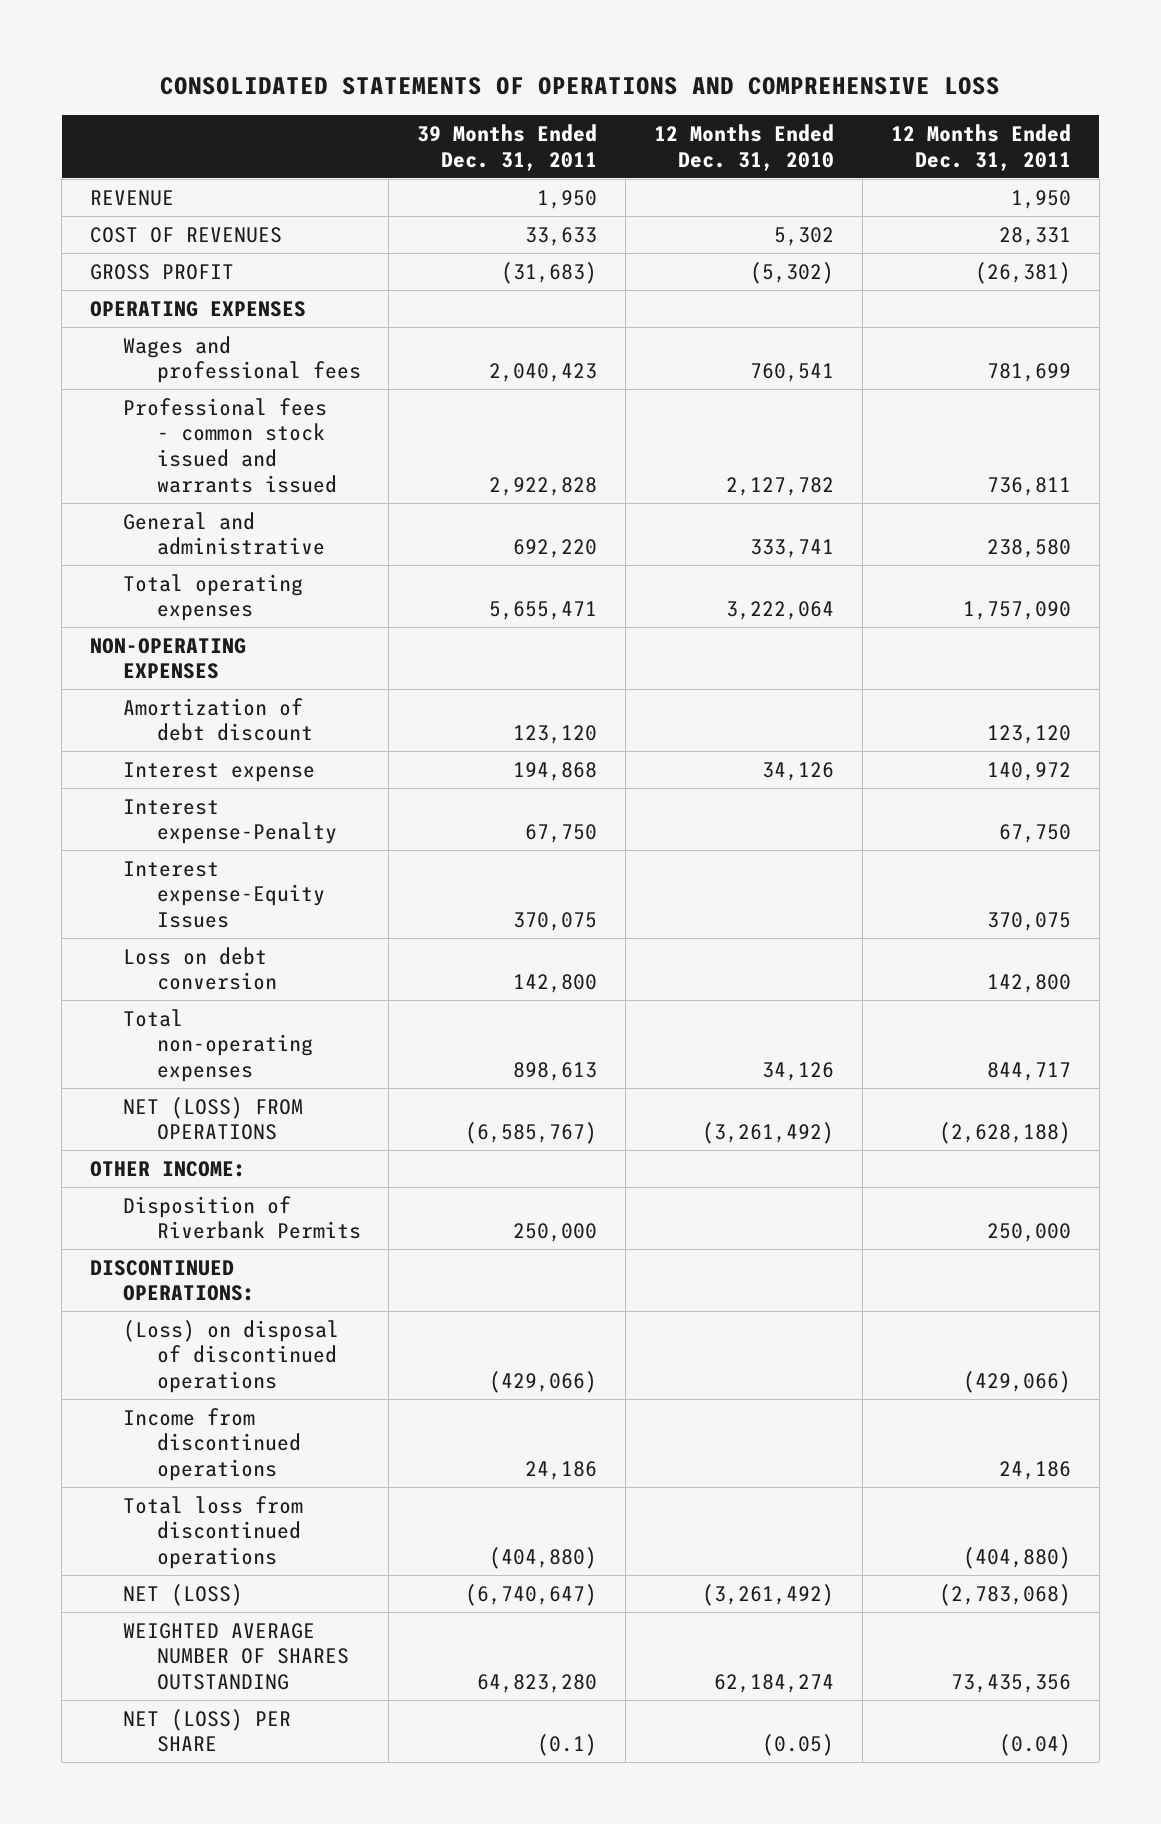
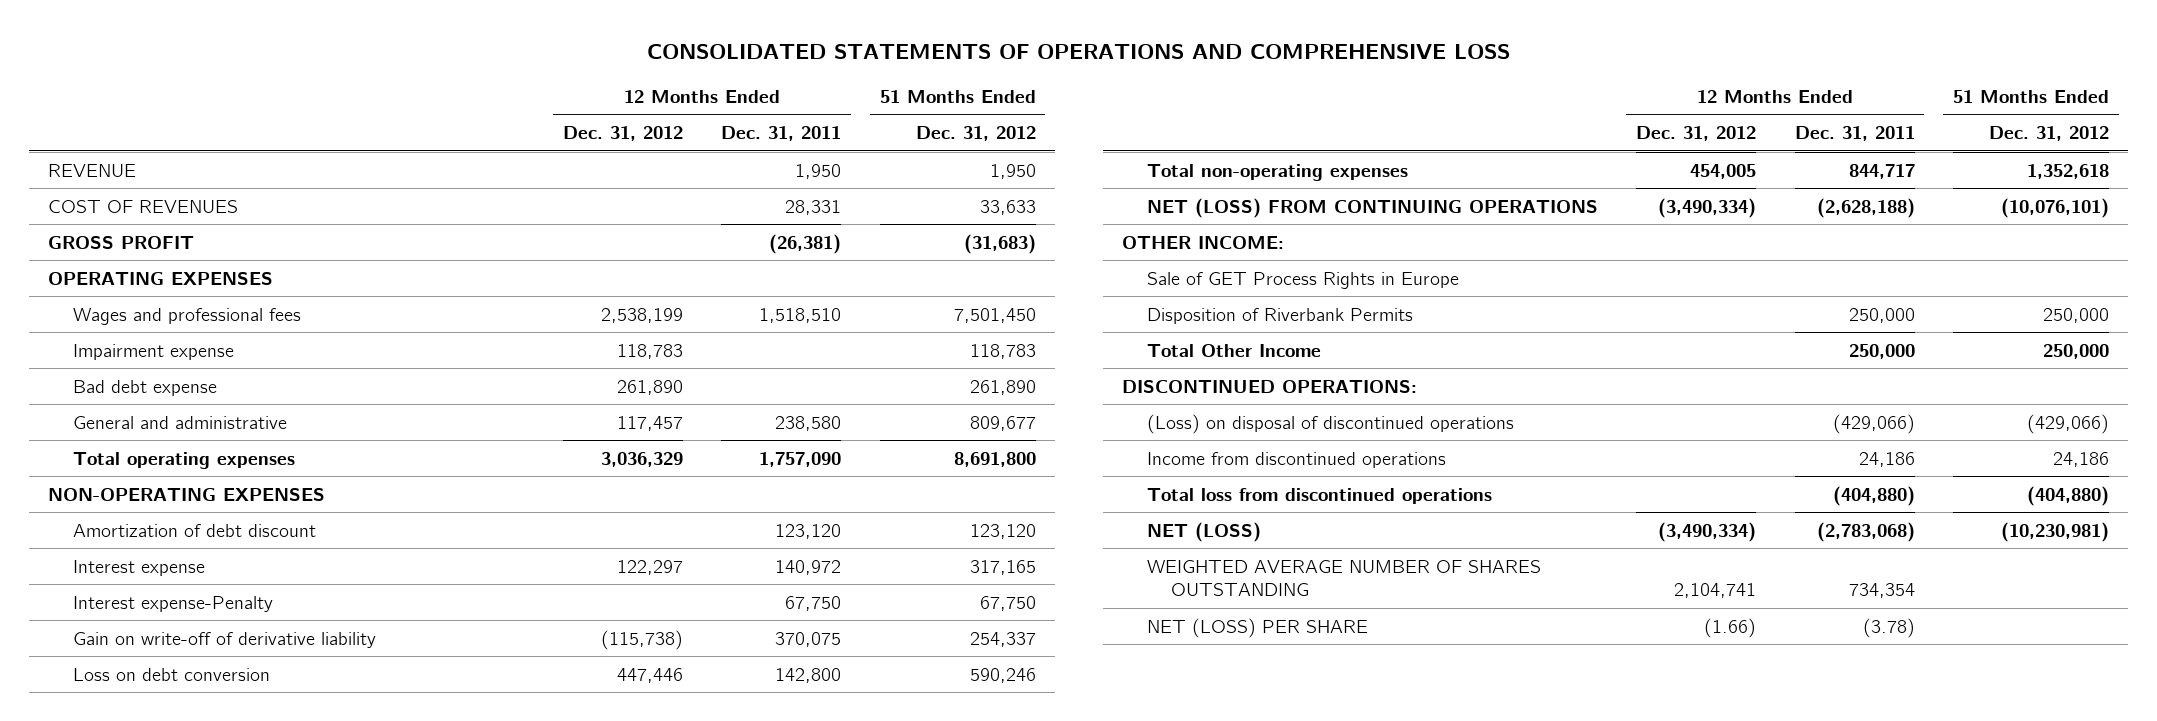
- | 39 Months Ended Dec. 31, 2011 | 12 Months Ended Dec. 31, 2010 | 12 Months Ended Dec. 31, 2011
+ | 12 Months Ended Dec. 31, 2012 | 12 Months Ended Dec. 31, 2011 | 51 Months Ended Dec. 31, 2012
- Wages and professional fees | 2,040,423 | 760,541 | 781,699
- Professional fees - common stock issued and warrants issued | 2,922,828 | 2,127,782 | 736,811
+ Wages and professional fees | 2,538,199 | 1,518,510 | 7,501,450
+ Impairment expense | 118,783 | | 118,783
+ Bad debt expense | 261,890 | | 261,890
- Interest expense-Equity Issues | 370,075 | | 370,075
+ Gain on write-off of derivative liability | (115,738) | 370,075 | 254,337
- NET (LOSS) FROM OPERATIONS | (6,585,767) | (3,261,492) | (2,628,188)
+ NET (LOSS) FROM CONTINUING OPERATIONS | (3,490,334) | (2,628,188) | (10,076,101)
+ Sale of GET Process Rights in Europe
+ Total Other Income | | 250,000 | 250,000
- WEIGHTED AVERAGE NUMBER OF SHARES OUTSTANDING | 64,823,280 | 62,184,274 | 73,435,356
- NET (LOSS) PER SHARE | (0.1) | (0.05) | (0.04)
+ WEIGHTED AVERAGE NUMBER OF SHARES OUTSTANDING | 2,104,741 | 734,354 |
+ NET (LOSS) PER SHARE | (1.66) | (3.78) |

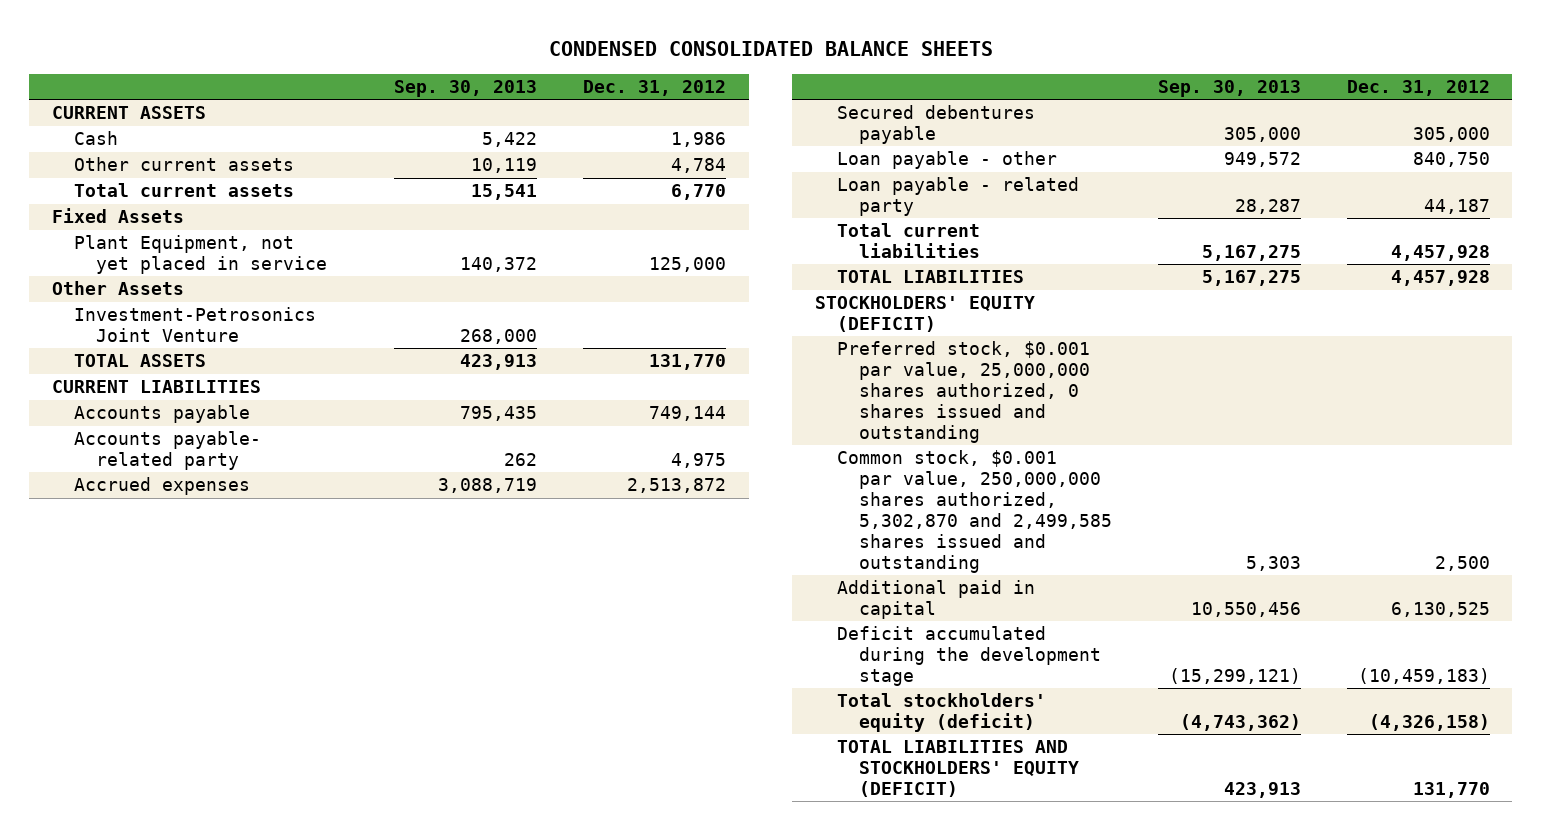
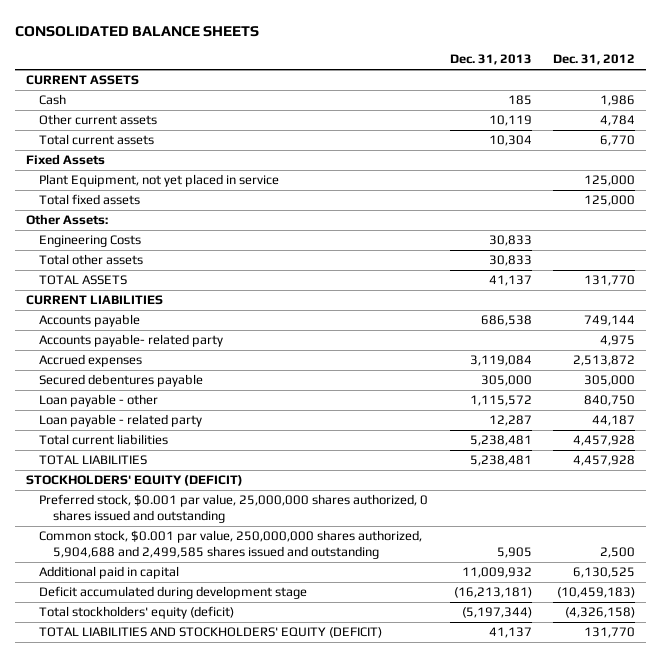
- CONDENSED CONSOLIDATED BALANCE SHEETS
+ CONSOLIDATED BALANCE SHEETS
- | Sep. 30, 2013 | Dec. 31, 2012
+ | Dec. 31, 2013 | Dec. 31, 2012
- Other Assets
- Investment-Petrosonics Joint Venture | 268,000 |
+ Total fixed assets | | 125,000
+ Other Assets:
+ Engineering Costs | 30,833 |
+ Total other assets | 30,833 |
- Common stock, $0.001 par value, 250,000,000 shares authorized, 5,302,870 and 2,499,585 shares issued and outstanding | 5,303 | 2,500
+ Common stock, $0.001 par value, 250,000,000 shares authorized, 5,904,688 and 2,499,585 shares issued and outstanding | 5,905 | 2,500
- Deficit accumulated during the development stage | (15,299,121) | (10,459,183)
+ Deficit accumulated during development stage | (16,213,181) | (10,459,183)

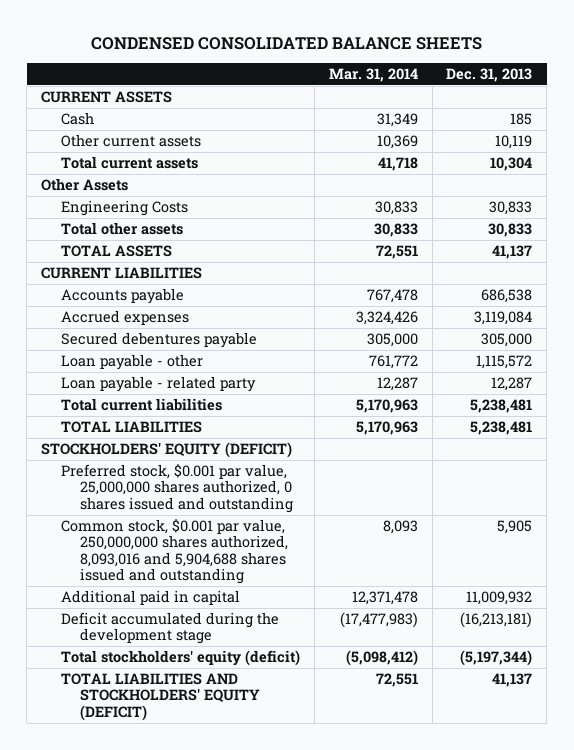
- CONSOLIDATED BALANCE SHEETS
+ CONDENSED CONSOLIDATED BALANCE SHEETS
- | Dec. 31, 2013 | Dec. 31, 2012
+ | Mar. 31, 2014 | Dec. 31, 2013
- Fixed Assets
- Plant Equipment, not yet placed in service | | 125,000
- Total fixed assets | | 125,000
- Other Assets:
+ Other Assets
- Accounts payable- related party | | 4,975
- Common stock, $0.001 par value, 250,000,000 shares authorized, 5,904,688 and 2,499,585 shares issued and outstanding | 5,905 | 2,500
+ Common stock, $0.001 par value, 250,000,000 shares authorized, 8,093,016 and 5,904,688 shares issued and outstanding | 8,093 | 5,905
- Deficit accumulated during development stage | (16,213,181) | (10,459,183)
+ Deficit accumulated during the development stage | (17,477,983) | (16,213,181)

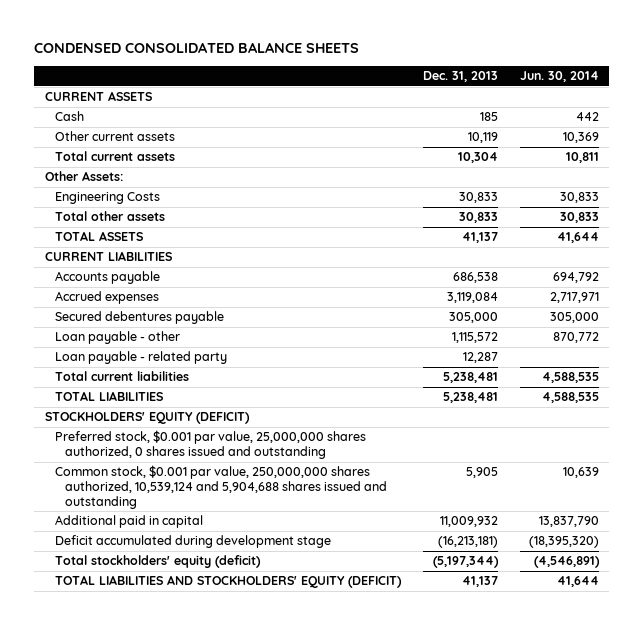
- | Mar. 31, 2014 | Dec. 31, 2013
+ | Dec. 31, 2013 | Jun. 30, 2014
- Other Assets
+ Other Assets:
- Common stock, $0.001 par value, 250,000,000 shares authorized, 8,093,016 and 5,904,688 shares issued and outstanding | 8,093 | 5,905
+ Common stock, $0.001 par value, 250,000,000 shares authorized, 10,539,124 and 5,904,688 shares issued and outstanding | 5,905 | 10,639
- Deficit accumulated during the development stage | (17,477,983) | (16,213,181)
+ Deficit accumulated during development stage | (16,213,181) | (18,395,320)

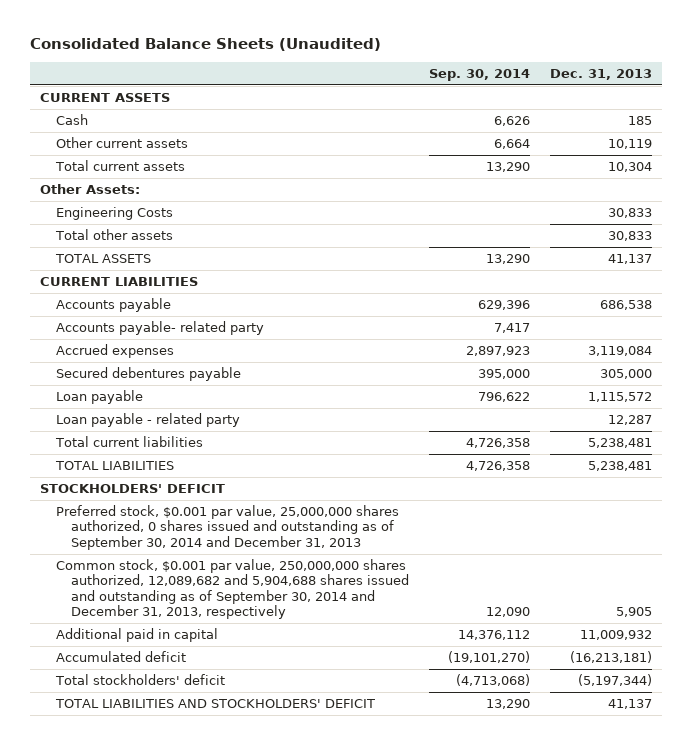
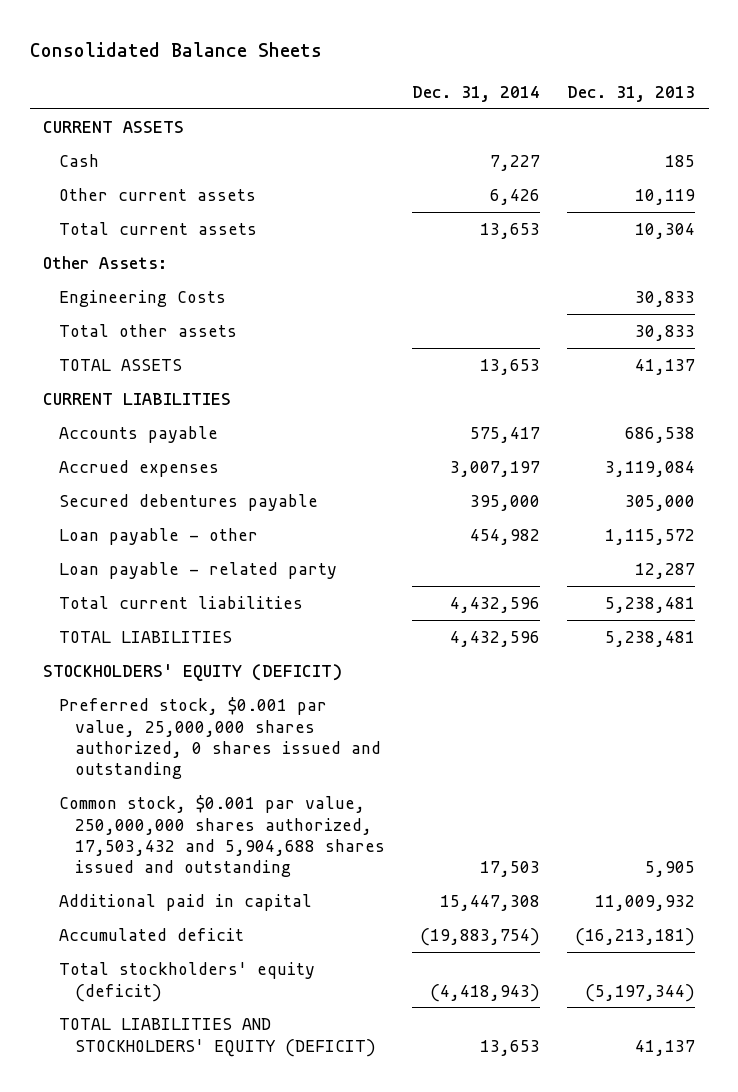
- Consolidated Balance Sheets (Unaudited)
+ Consolidated Balance Sheets
- | Sep. 30, 2014 | Dec. 31, 2013
+ | Dec. 31, 2014 | Dec. 31, 2013
- Accounts payable- related party | 7,417 |
- Loan payable | 796,622 | 1,115,572
+ Loan payable - other | 454,982 | 1,115,572
- STOCKHOLDERS' DEFICIT
- Preferred stock, $0.001 par value, 25,000,000 shares authorized, 0 shares issued and outstanding as of September 30, 2014 and December 31, 2013
- Common stock, $0.001 par value, 250,000,000 shares authorized, 12,089,682 and 5,904,688 shares issued and outstanding as of September 30, 2014 and December 31, 2013, respectively | 12,090 | 5,905
+ STOCKHOLDERS' EQUITY (DEFICIT)
+ Preferred stock, $0.001 par value, 25,000,000 shares authorized, 0 shares issued and outstanding
+ Common stock, $0.001 par value, 250,000,000 shares authorized, 17,503,432 and 5,904,688 shares issued and outstanding | 17,503 | 5,905
- Total stockholders' deficit | (4,713,068) | (5,197,344)
- TOTAL LIABILITIES AND STOCKHOLDERS' DEFICIT | 13,290 | 41,137
+ Total stockholders' equity (deficit) | (4,418,943) | (5,197,344)
+ TOTAL LIABILITIES AND STOCKHOLDERS' EQUITY (DEFICIT) | 13,653 | 41,137

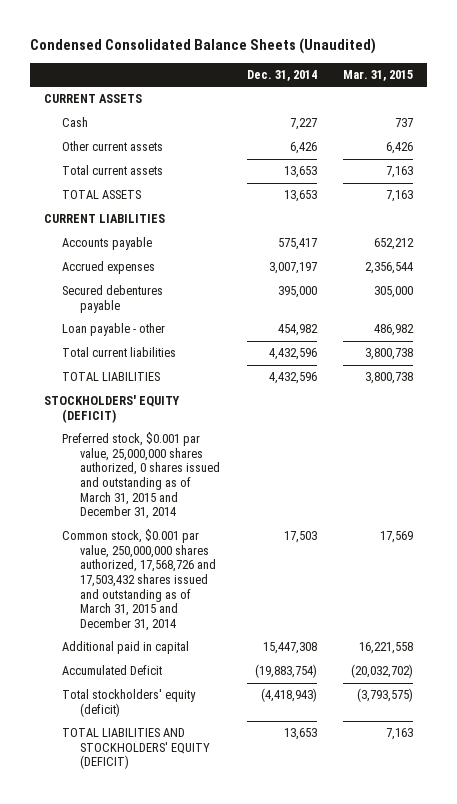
- Consolidated Balance Sheets
+ Condensed Consolidated Balance Sheets (Unaudited)
- | Dec. 31, 2014 | Dec. 31, 2013
+ | Dec. 31, 2014 | Mar. 31, 2015
- Other Assets:
- Engineering Costs | | 30,833
- Total other assets | | 30,833
- Loan payable - related party | | 12,287
- Preferred stock, $0.001 par value, 25,000,000 shares authorized, 0 shares issued and outstanding
- Common stock, $0.001 par value, 250,000,000 shares authorized, 17,503,432 and 5,904,688 shares issued and outstanding | 17,503 | 5,905
+ Preferred stock, $0.001 par value, 25,000,000 shares authorized, 0 shares issued and outstanding as of March 31, 2015 and December 31, 2014
+ Common stock, $0.001 par value, 250,000,000 shares authorized, 17,568,726 and 17,503,432 shares issued and outstanding as of March 31, 2015 and December 31, 2014 | 17,503 | 17,569
- Accumulated deficit | (19,883,754) | (16,213,181)
+ Accumulated Deficit | (19,883,754) | (20,032,702)

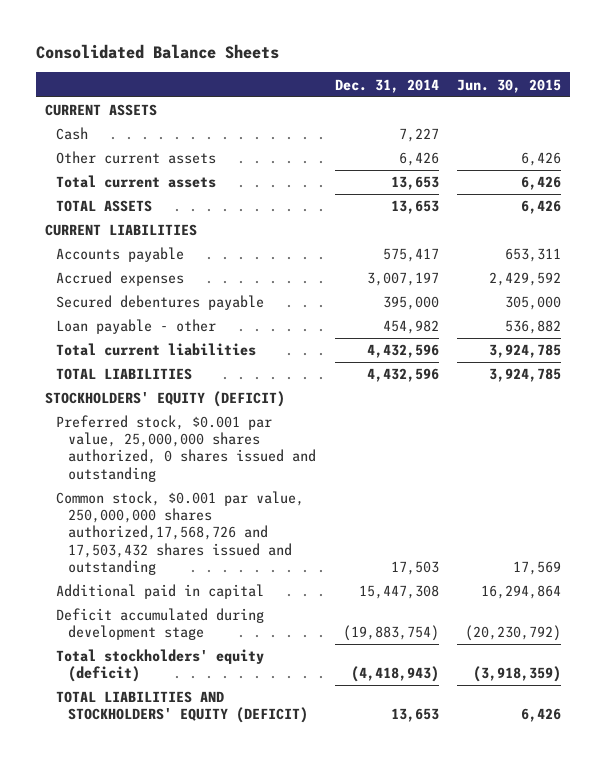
- Condensed Consolidated Balance Sheets (Unaudited)
+ Consolidated Balance Sheets
- | Dec. 31, 2014 | Mar. 31, 2015
+ | Dec. 31, 2014 | Jun. 30, 2015
- Preferred stock, $0.001 par value, 25,000,000 shares authorized, 0 shares issued and outstanding as of March 31, 2015 and December 31, 2014
- Common stock, $0.001 par value, 250,000,000 shares authorized, 17,568,726 and 17,503,432 shares issued and outstanding as of March 31, 2015 and December 31, 2014 | 17,503 | 17,569
+ Preferred stock, $0.001 par value, 25,000,000 shares authorized, 0 shares issued and outstanding
+ Common stock, $0.001 par value, 250,000,000 shares authorized,17,568,726 and 17,503,432 shares issued and outstanding | 17,503 | 17,569
- Accumulated Deficit | (19,883,754) | (20,032,702)
+ Deficit accumulated during development stage | (19,883,754) | (20,230,792)

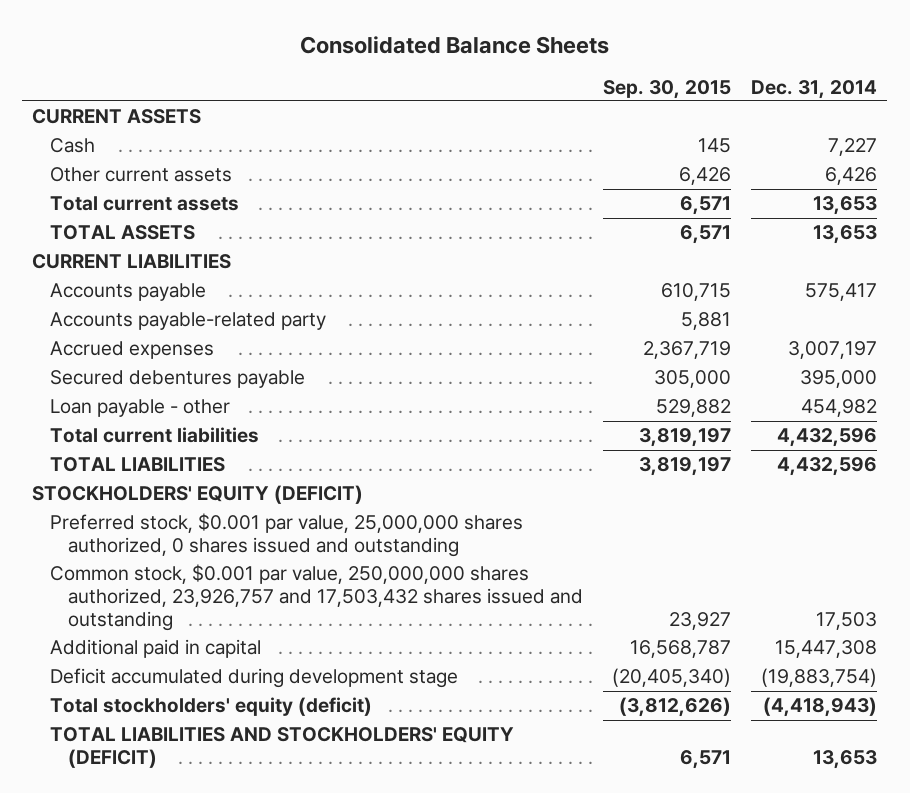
- | Dec. 31, 2014 | Jun. 30, 2015
+ | Sep. 30, 2015 | Dec. 31, 2014
+ Accounts payable-related party | 5,881 |
- Common stock, $0.001 par value, 250,000,000 shares authorized,17,568,726 and 17,503,432 shares issued and outstanding | 17,503 | 17,569
+ Common stock, $0.001 par value, 250,000,000 shares authorized, 23,926,757 and 17,503,432 shares issued and outstanding | 23,927 | 17,503

